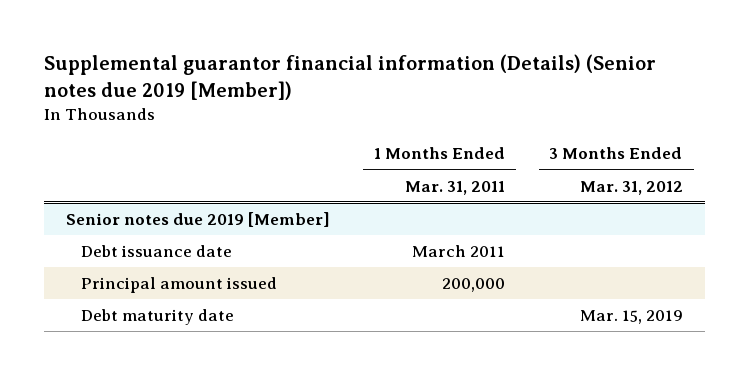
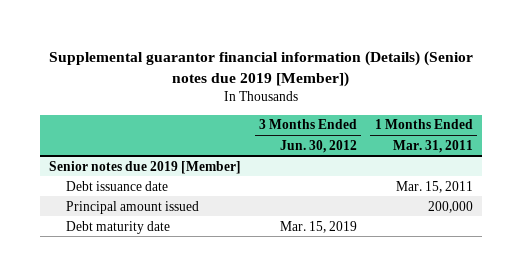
- | 1 Months Ended Mar. 31, 2011 | 3 Months Ended Mar. 31, 2012
+ | 3 Months Ended Jun. 30, 2012 | 1 Months Ended Mar. 31, 2011
@ Senior notes due 2019 [Member]
- Debt issuance date | March 2011 |
+ Debt issuance date | | Mar. 15, 2011

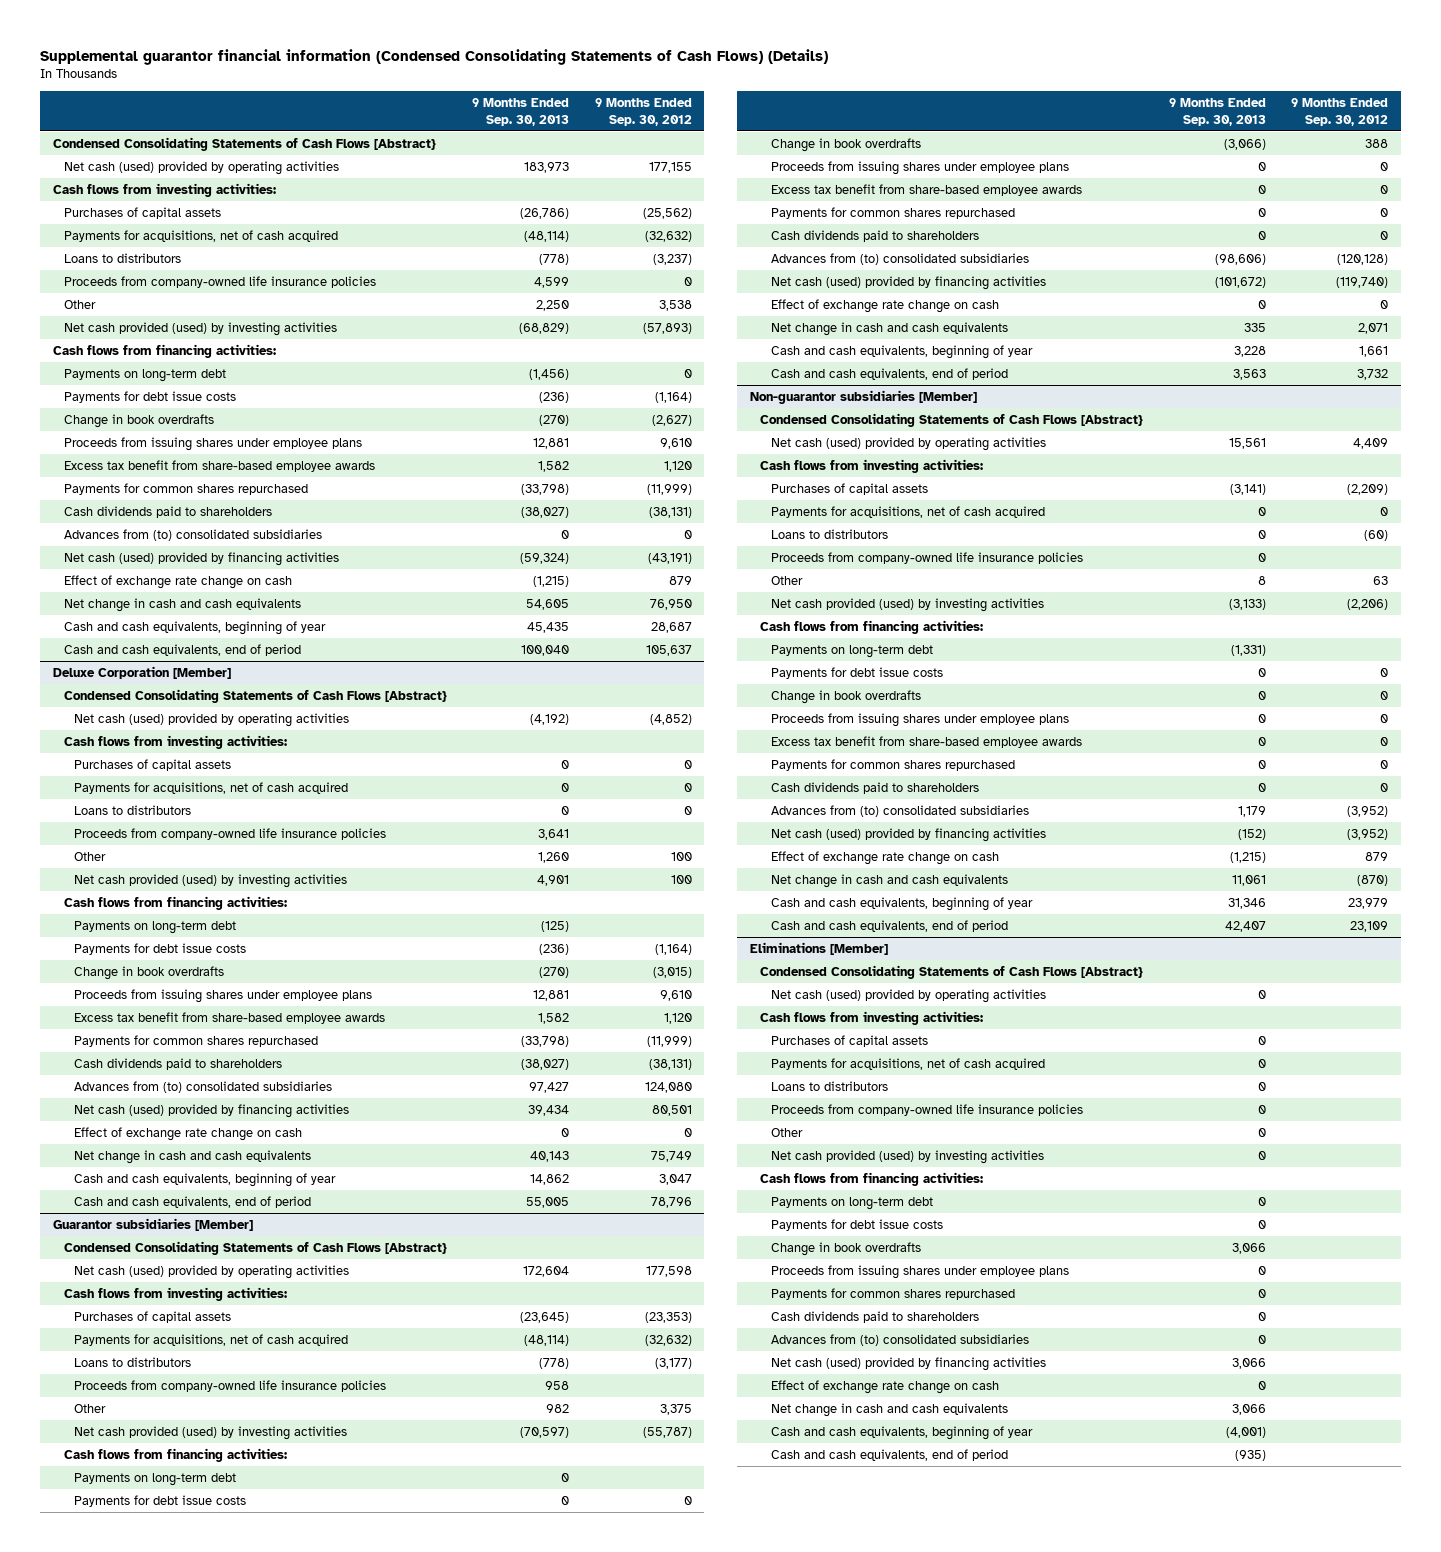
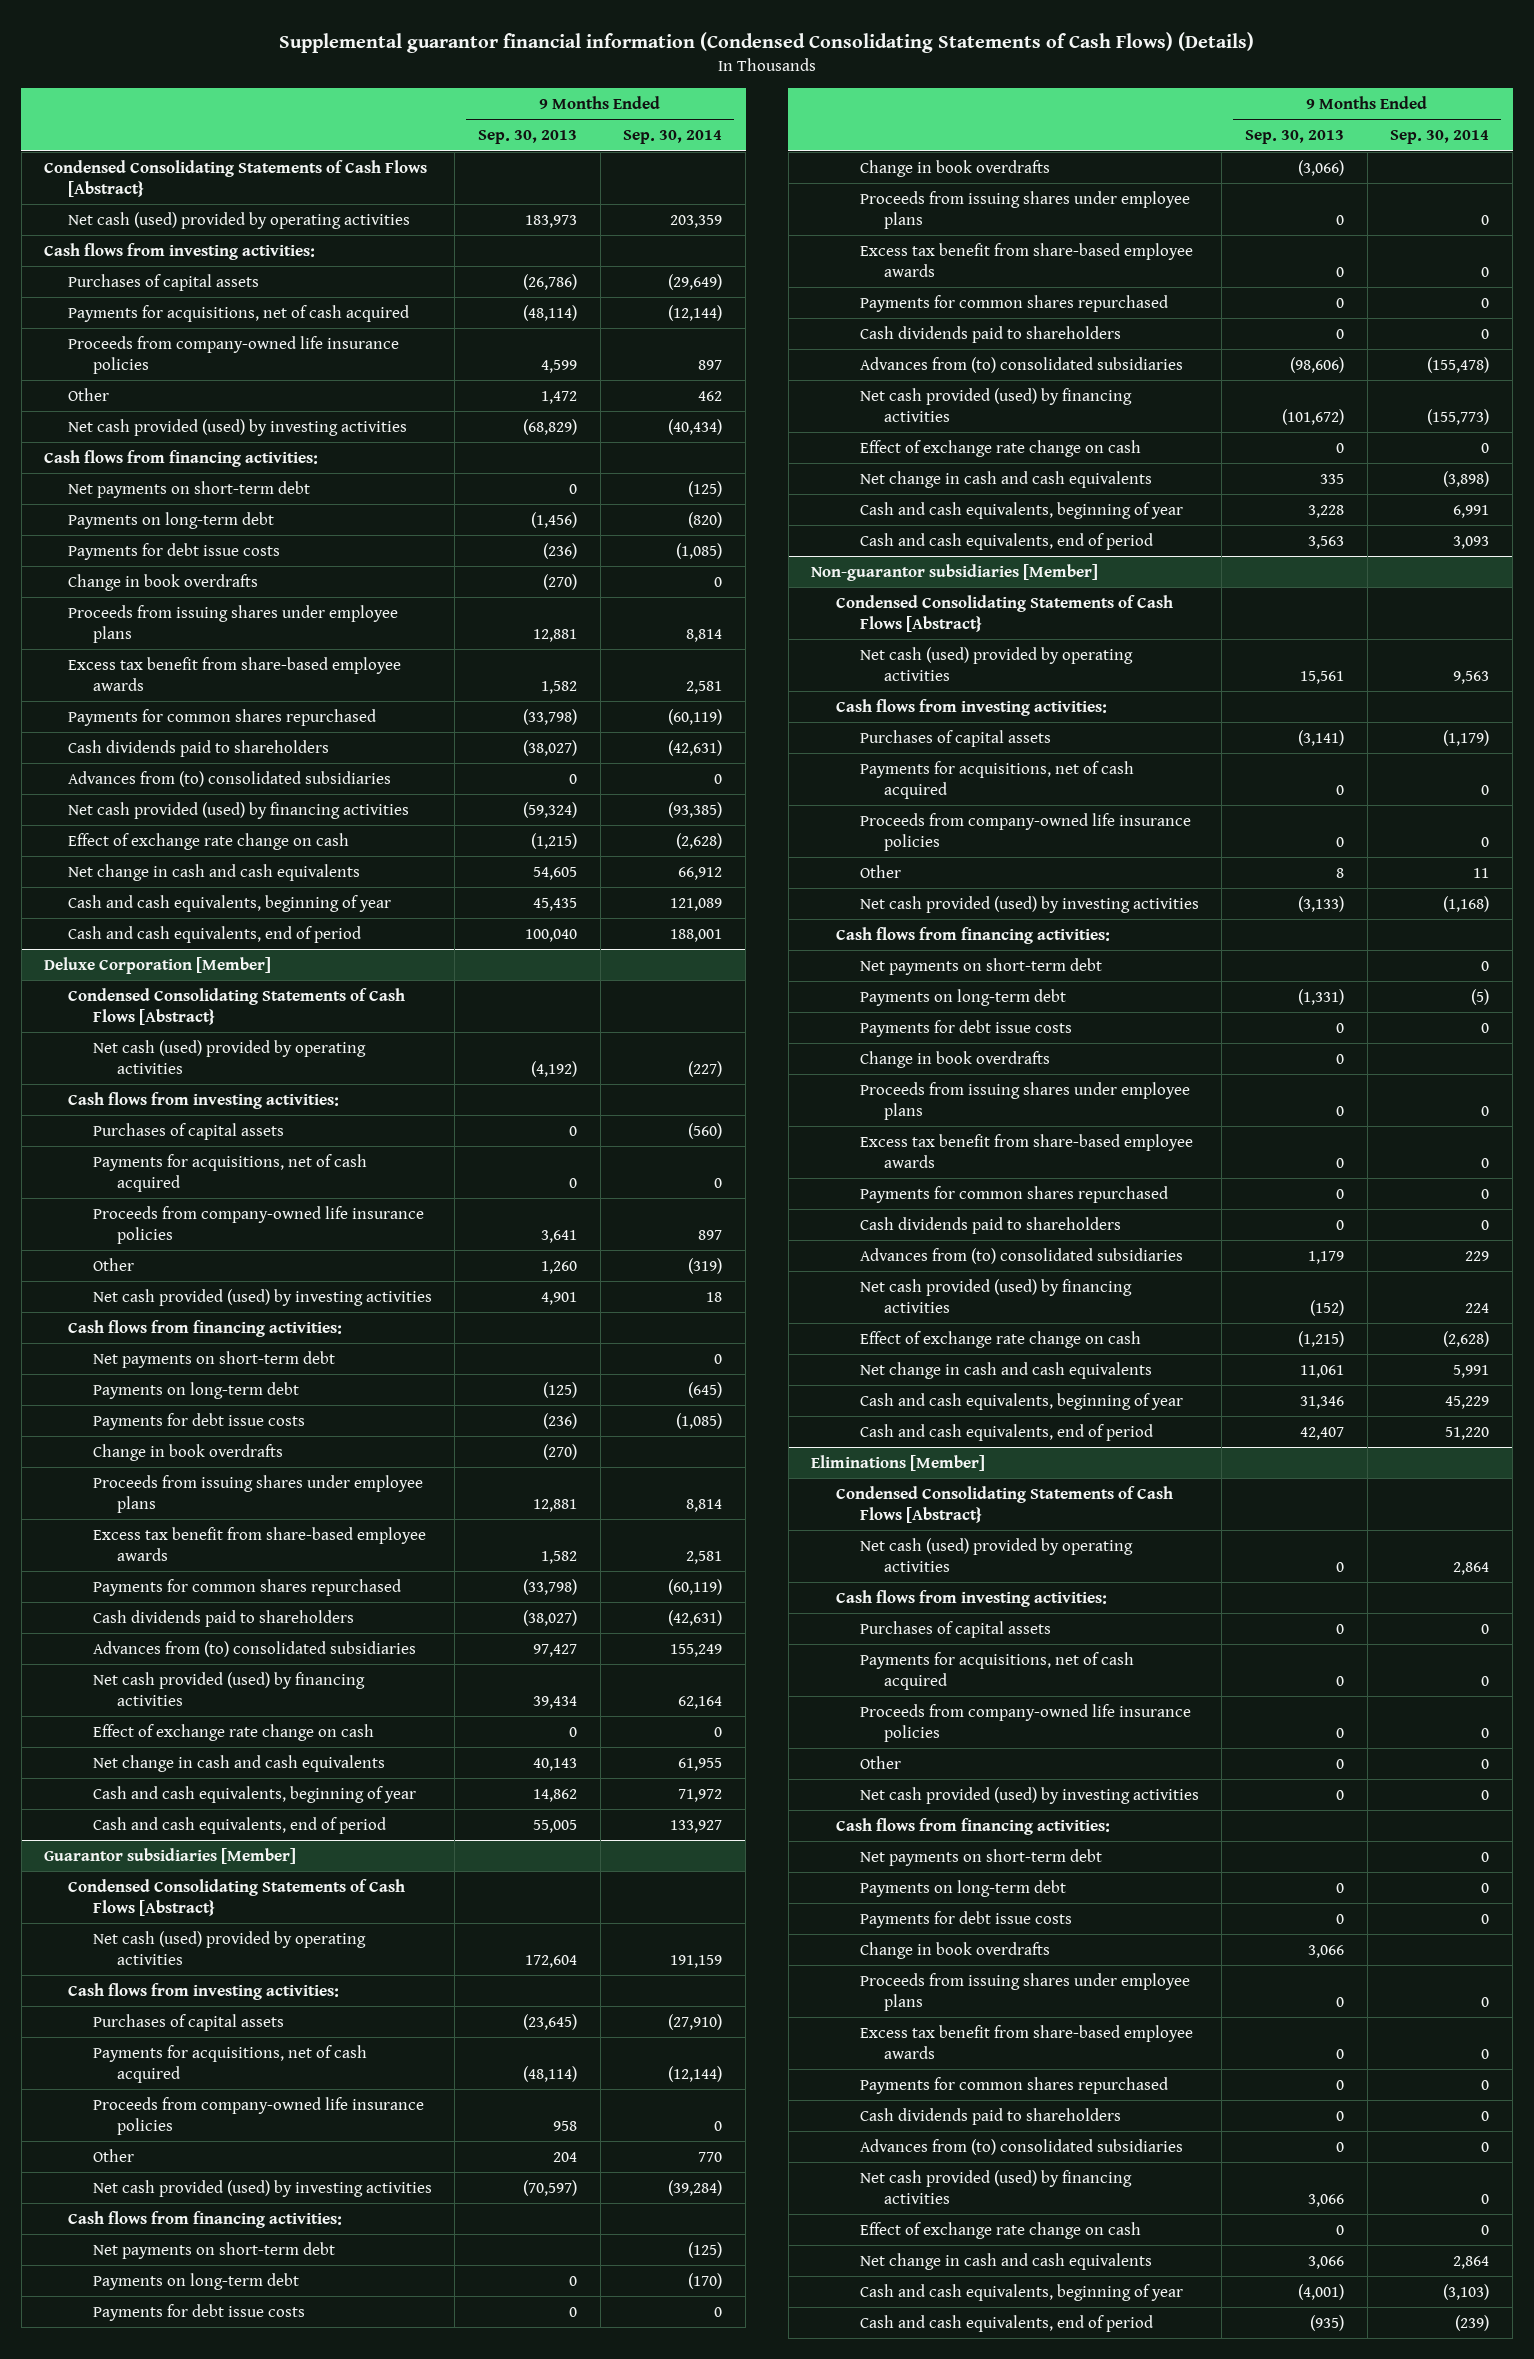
- | 9 Months Ended Sep. 30, 2013 | 9 Months Ended Sep. 30, 2012
+ | 9 Months Ended Sep. 30, 2013 | 9 Months Ended Sep. 30, 2014
- Loans to distributors | (778) | (3,237)
- Other | 2,250 | 3,538
+ Other | 1,472 | 462
+ Net payments on short-term debt | 0 | (125)
- Net cash (used) provided by financing activities | (59,324) | (43,191)
+ Net cash provided (used) by financing activities | (59,324) | (93,385)
@ Deluxe Corporation [Member]
- Loans to distributors | 0 | 0
+ Net payments on short-term debt | | 0
- Net cash (used) provided by financing activities | 39,434 | 80,501
+ Net cash provided (used) by financing activities | 39,434 | 62,164
@ Guarantor subsidiaries [Member]
- Loans to distributors | (778) | (3,177)
- Other | 982 | 3,375
+ Other | 204 | 770
+ Net payments on short-term debt | | (125)
- Net cash (used) provided by financing activities | (101,672) | (119,740)
+ Net cash provided (used) by financing activities | (101,672) | (155,773)
@ Non-guarantor subsidiaries [Member]
- Loans to distributors | 0 | (60)
+ Net payments on short-term debt | | 0
- Net cash (used) provided by financing activities | (152) | (3,952)
+ Net cash provided (used) by financing activities | (152) | 224
@ Eliminations [Member]
- Loans to distributors | 0 |
+ Net payments on short-term debt | | 0
+ Excess tax benefit from share-based employee awards | 0 | 0
- Net cash (used) provided by financing activities | 3,066 |
+ Net cash provided (used) by financing activities | 3,066 | 0

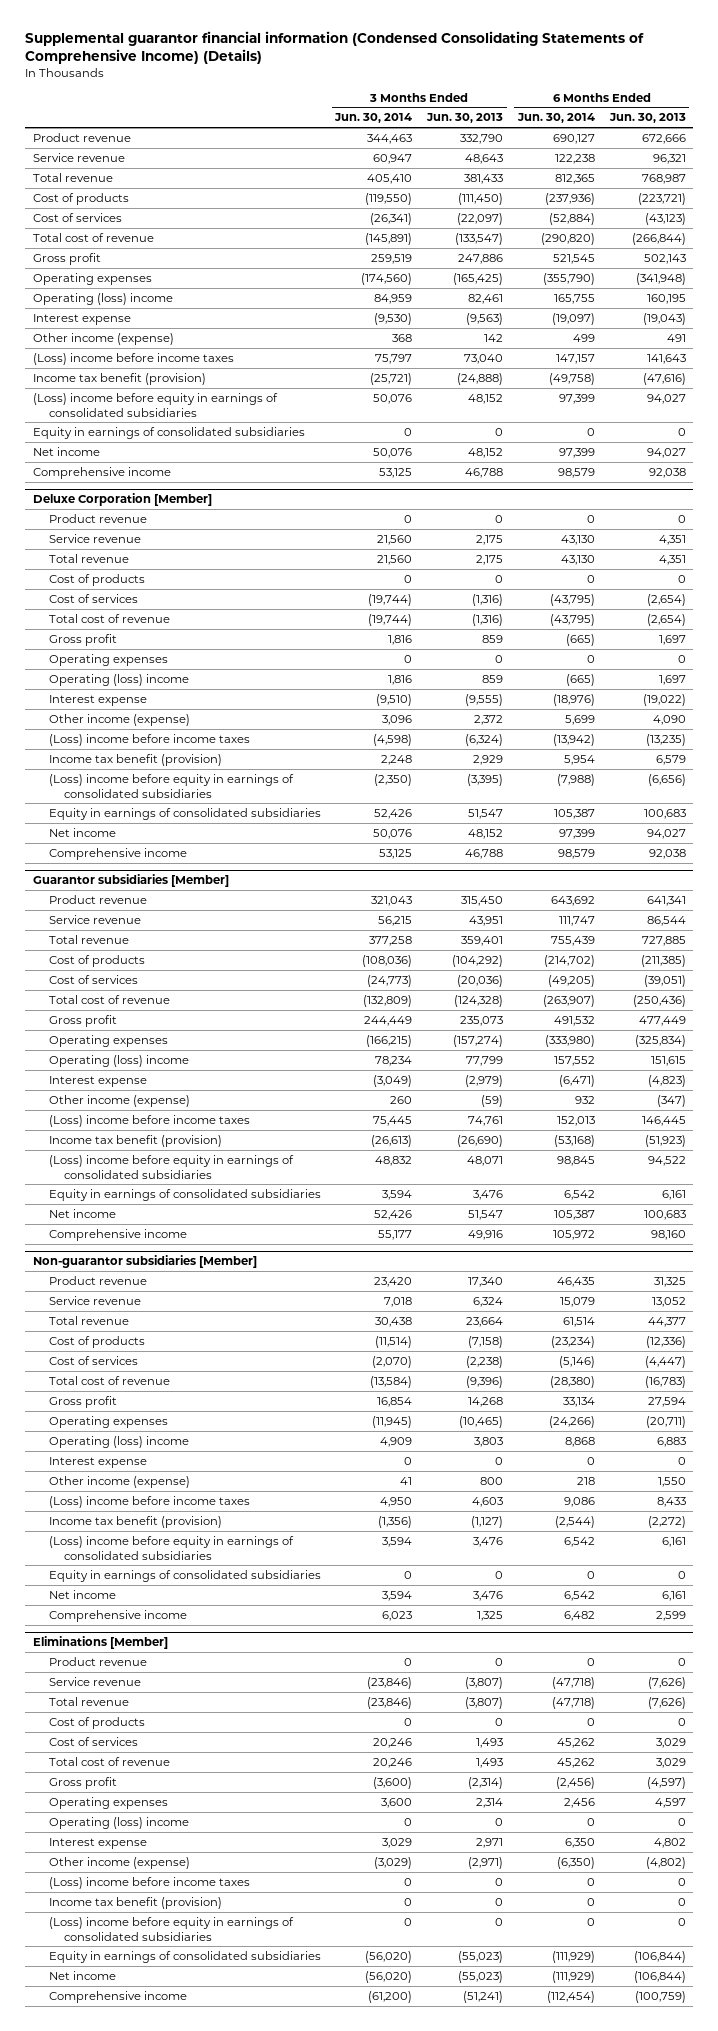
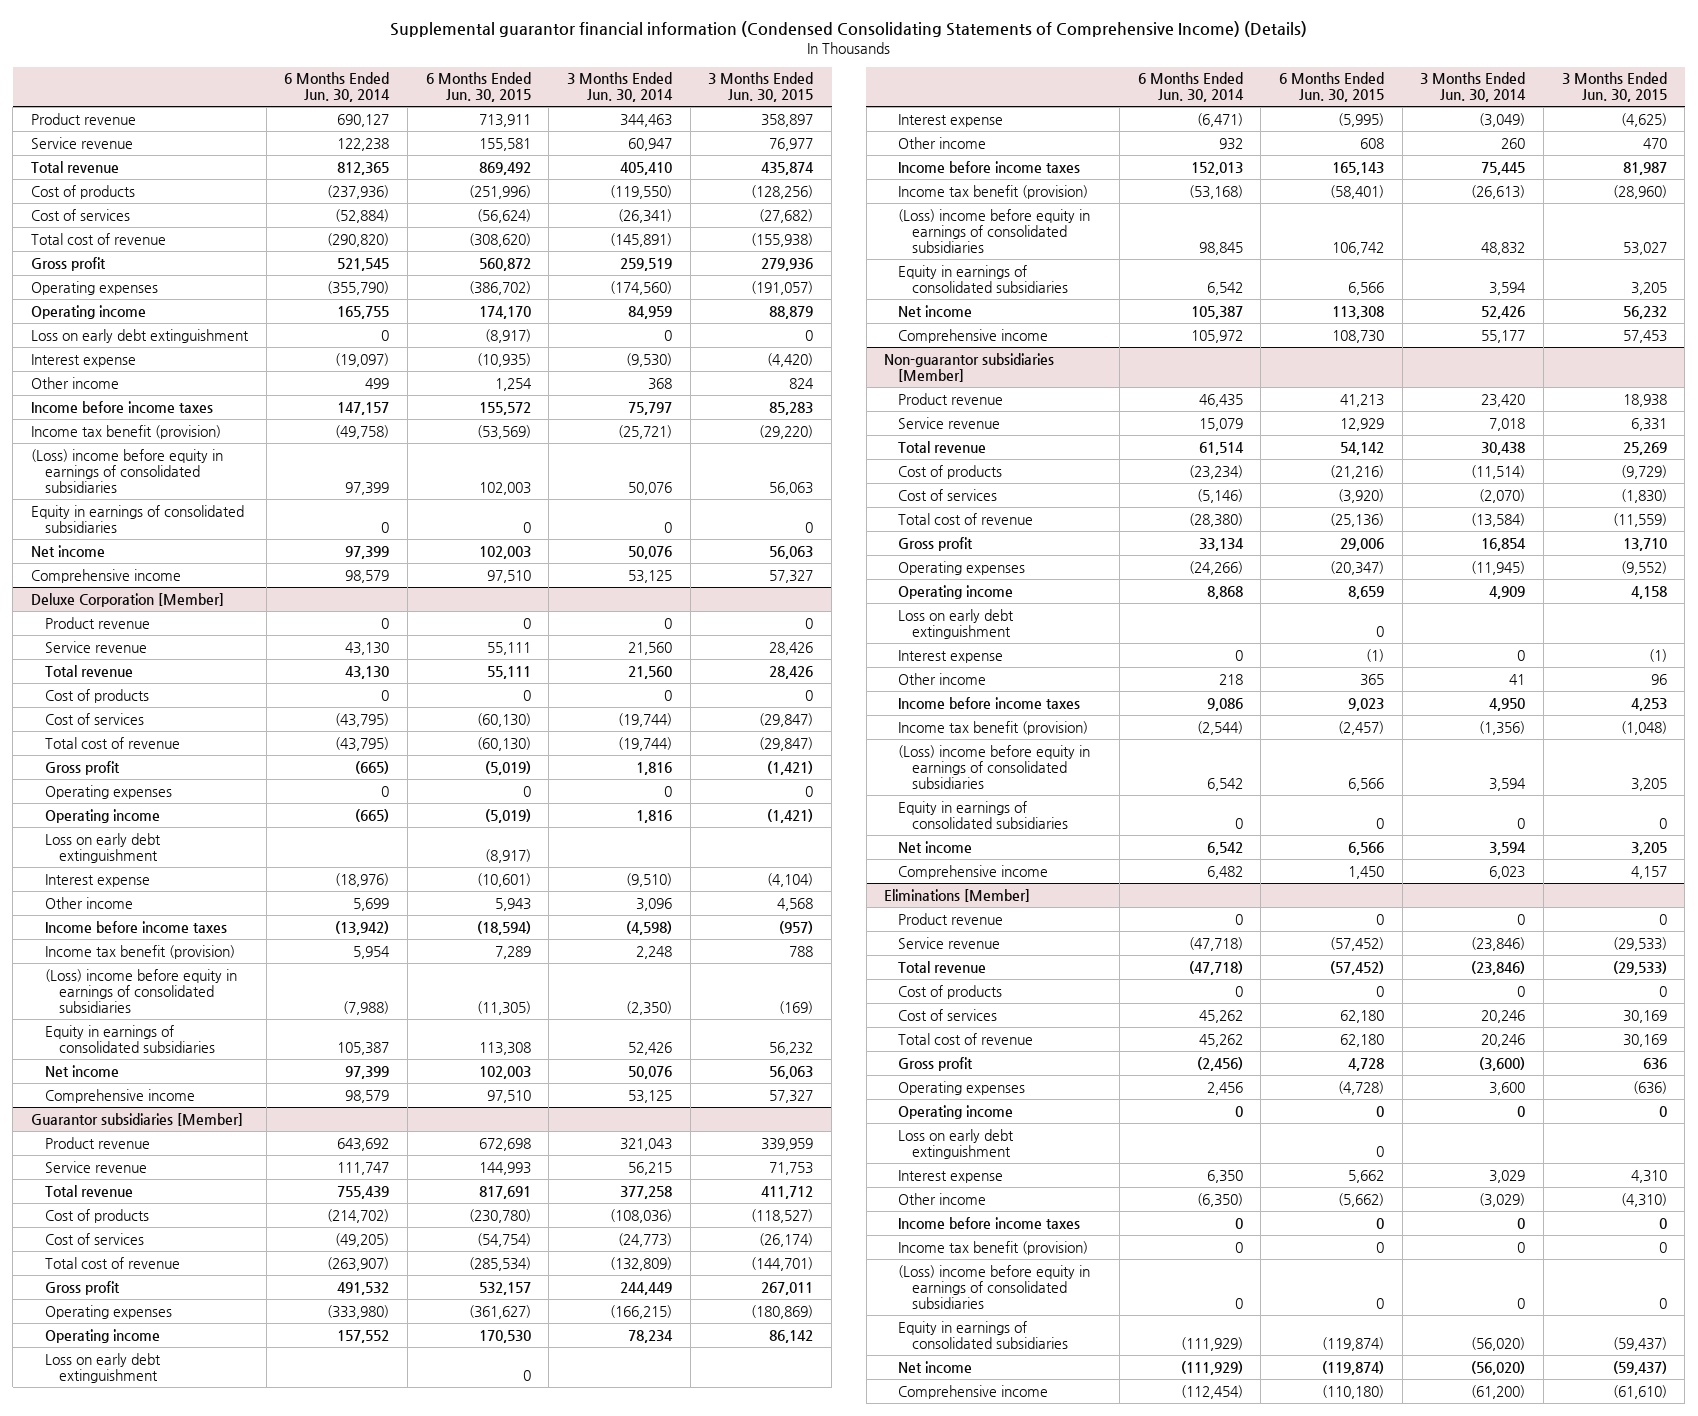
- | 3 Months Ended Jun. 30, 2014 | 3 Months Ended Jun. 30, 2013 | 6 Months Ended Jun. 30, 2014 | 6 Months Ended Jun. 30, 2013
+ | 6 Months Ended Jun. 30, 2014 | 6 Months Ended Jun. 30, 2015 | 3 Months Ended Jun. 30, 2014 | 3 Months Ended Jun. 30, 2015
- Operating (loss) income | 84,959 | 82,461 | 165,755 | 160,195
+ Operating income | 165,755 | 174,170 | 84,959 | 88,879
+ Loss on early debt extinguishment | 0 | (8,917) | 0 | 0
- Other income (expense) | 368 | 142 | 499 | 491
- (Loss) income before income taxes | 75,797 | 73,040 | 147,157 | 141,643
+ Other income | 499 | 1,254 | 368 | 824
+ Income before income taxes | 147,157 | 155,572 | 75,797 | 85,283
@ Deluxe Corporation [Member]
- Operating (loss) income | 1,816 | 859 | (665) | 1,697
+ Operating income | (665) | (5,019) | 1,816 | (1,421)
+ Loss on early debt extinguishment | | (8,917) | |
- Other income (expense) | 3,096 | 2,372 | 5,699 | 4,090
- (Loss) income before income taxes | (4,598) | (6,324) | (13,942) | (13,235)
+ Other income | 5,699 | 5,943 | 3,096 | 4,568
+ Income before income taxes | (13,942) | (18,594) | (4,598) | (957)
@ Guarantor subsidiaries [Member]
- Operating (loss) income | 78,234 | 77,799 | 157,552 | 151,615
+ Operating income | 157,552 | 170,530 | 78,234 | 86,142
+ Loss on early debt extinguishment | | 0 | |
- Other income (expense) | 260 | (59) | 932 | (347)
- (Loss) income before income taxes | 75,445 | 74,761 | 152,013 | 146,445
+ Other income | 932 | 608 | 260 | 470
+ Income before income taxes | 152,013 | 165,143 | 75,445 | 81,987
@ Non-guarantor subsidiaries [Member]
- Operating (loss) income | 4,909 | 3,803 | 8,868 | 6,883
+ Operating income | 8,868 | 8,659 | 4,909 | 4,158
+ Loss on early debt extinguishment | | 0 | |
- Other income (expense) | 41 | 800 | 218 | 1,550
- (Loss) income before income taxes | 4,950 | 4,603 | 9,086 | 8,433
+ Other income | 218 | 365 | 41 | 96
+ Income before income taxes | 9,086 | 9,023 | 4,950 | 4,253
@ Eliminations [Member]
- Operating (loss) income | 0 | 0 | 0 | 0
+ Operating income | 0 | 0 | 0 | 0
+ Loss on early debt extinguishment | | 0 | |
- Other income (expense) | (3,029) | (2,971) | (6,350) | (4,802)
- (Loss) income before income taxes | 0 | 0 | 0 | 0
+ Other income | (6,350) | (5,662) | (3,029) | (4,310)
+ Income before income taxes | 0 | 0 | 0 | 0

